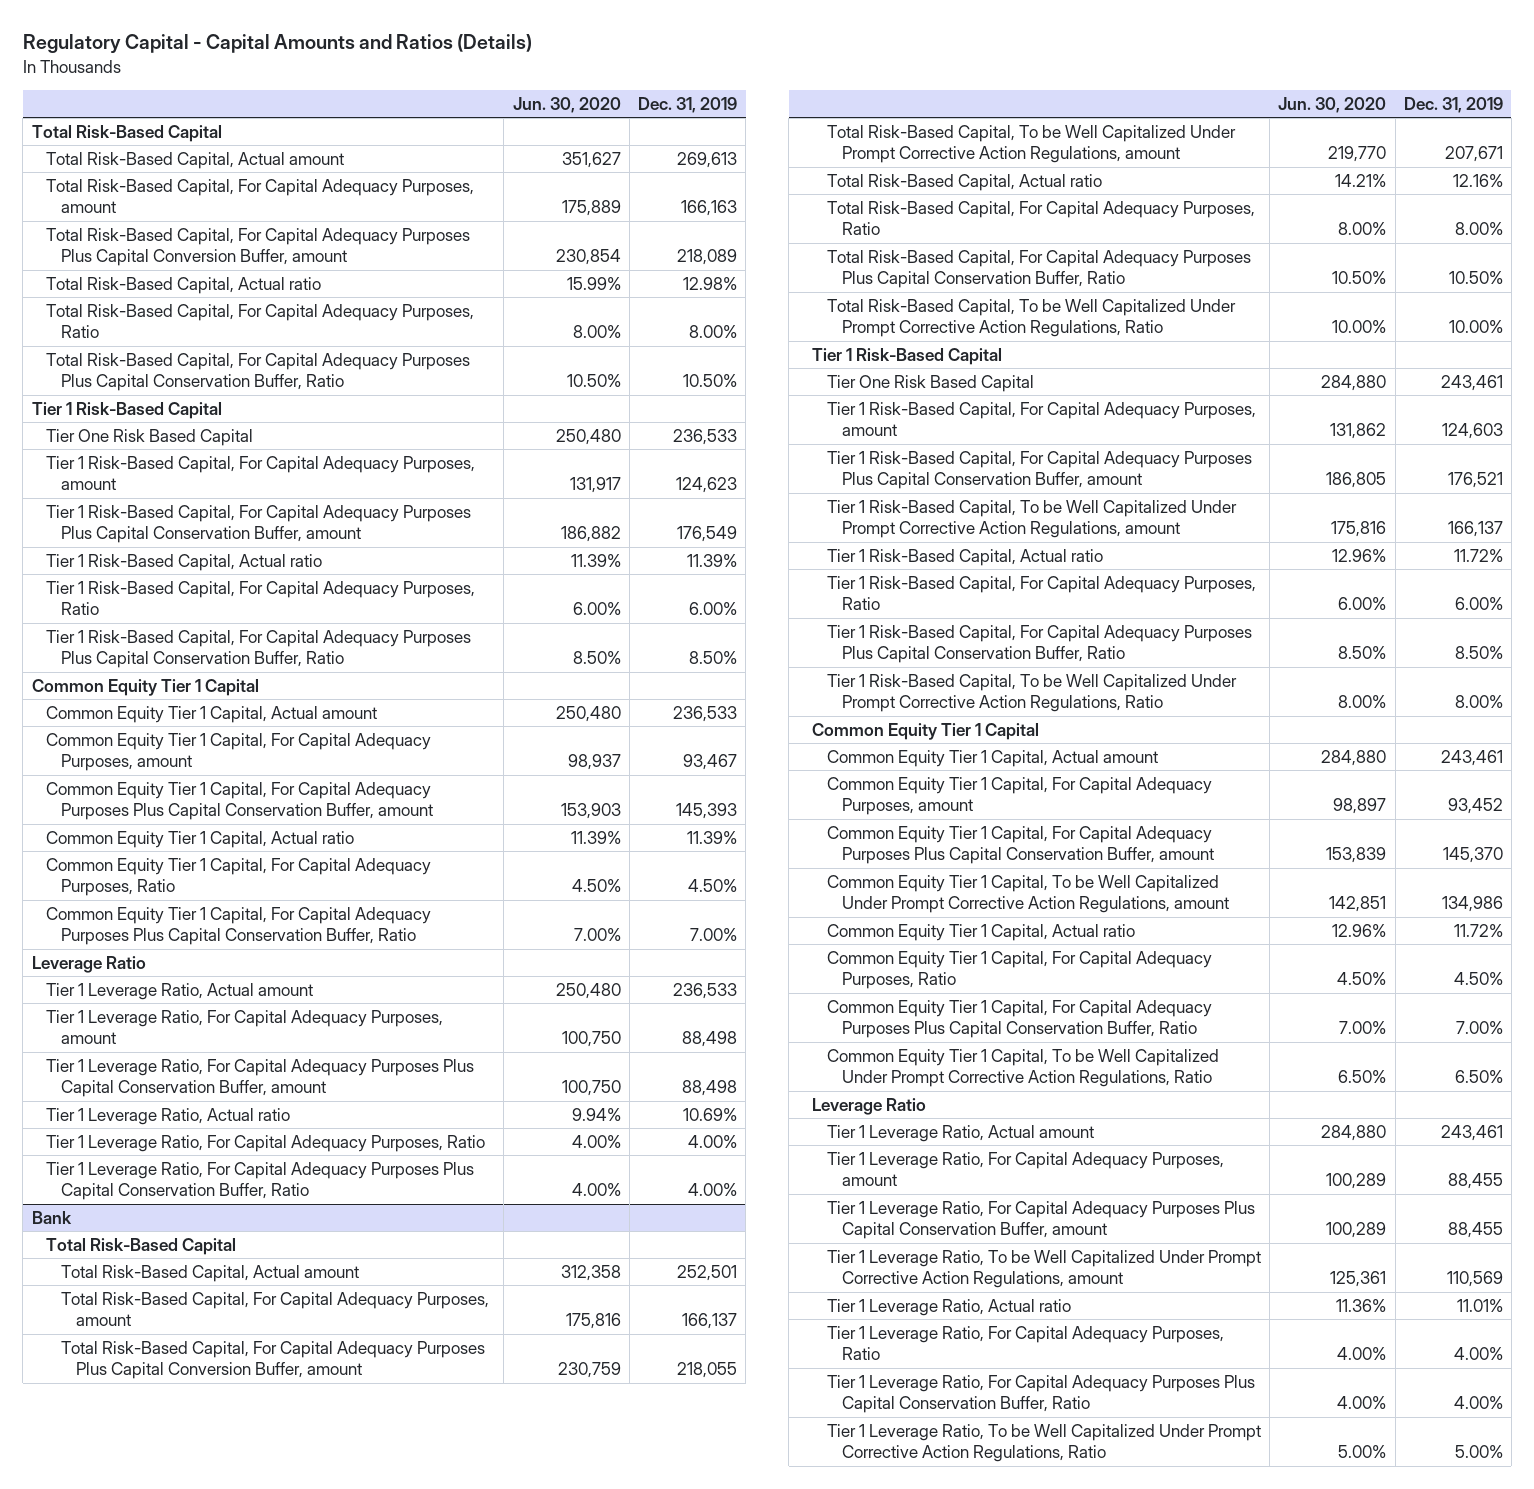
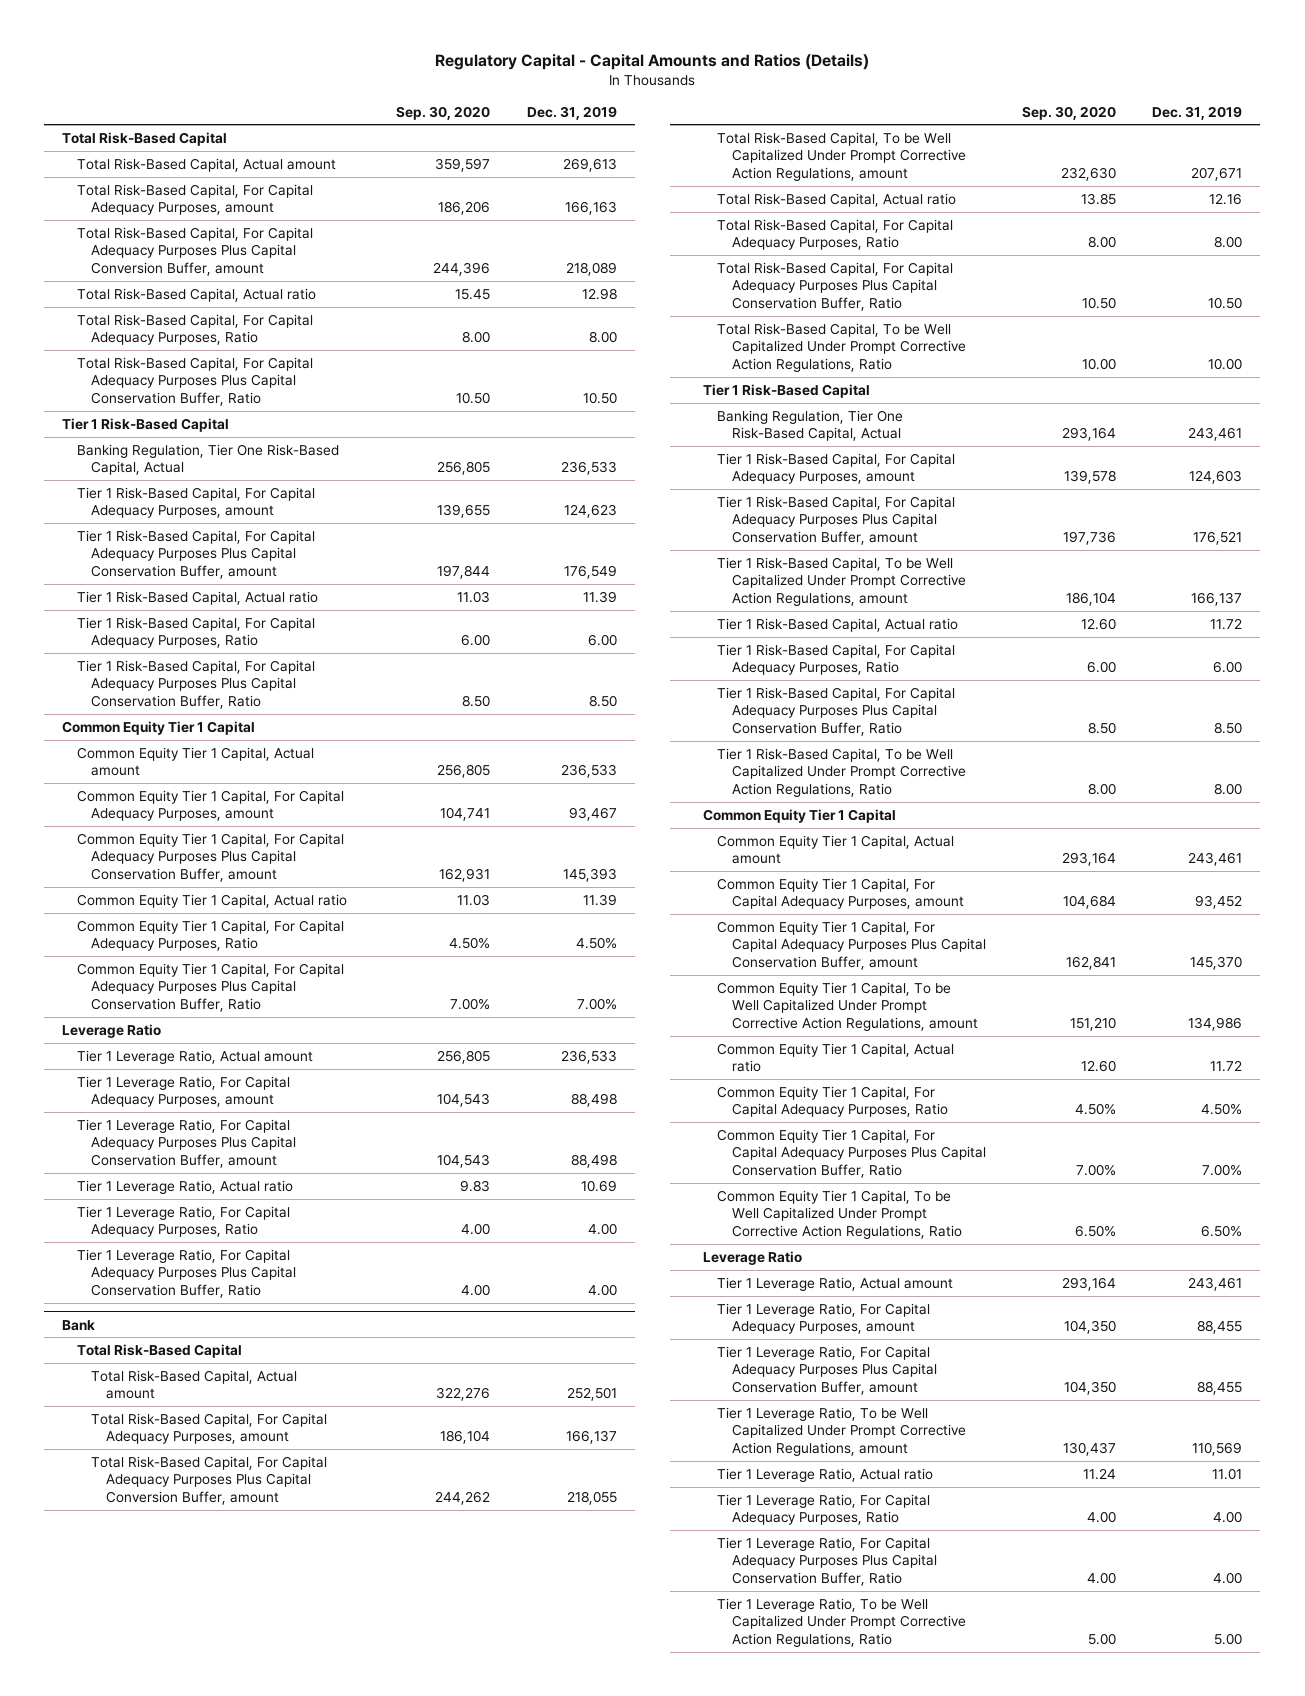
- | Jun. 30, 2020 | Dec. 31, 2019
+ | Sep. 30, 2020 | Dec. 31, 2019
- Total Risk-Based Capital, Actual ratio | 15.99% | 12.98%
- Total Risk-Based Capital, For Capital Adequacy Purposes, Ratio | 8.00% | 8.00%
- Total Risk-Based Capital, For Capital Adequacy Purposes Plus Capital Conservation Buffer, Ratio | 10.50% | 10.50%
+ Total Risk-Based Capital, Actual ratio | 15.45 | 12.98
+ Total Risk-Based Capital, For Capital Adequacy Purposes, Ratio | 8.00 | 8.00
+ Total Risk-Based Capital, For Capital Adequacy Purposes Plus Capital Conservation Buffer, Ratio | 10.50 | 10.50
- Tier One Risk Based Capital | 250,480 | 236,533
+ Banking Regulation, Tier One Risk-Based Capital, Actual | 256,805 | 236,533
- Tier 1 Risk-Based Capital, Actual ratio | 11.39% | 11.39%
- Tier 1 Risk-Based Capital, For Capital Adequacy Purposes, Ratio | 6.00% | 6.00%
- Tier 1 Risk-Based Capital, For Capital Adequacy Purposes Plus Capital Conservation Buffer, Ratio | 8.50% | 8.50%
+ Tier 1 Risk-Based Capital, Actual ratio | 11.03 | 11.39
+ Tier 1 Risk-Based Capital, For Capital Adequacy Purposes, Ratio | 6.00 | 6.00
+ Tier 1 Risk-Based Capital, For Capital Adequacy Purposes Plus Capital Conservation Buffer, Ratio | 8.50 | 8.50
- Common Equity Tier 1 Capital, Actual ratio | 11.39% | 11.39%
+ Common Equity Tier 1 Capital, Actual ratio | 11.03 | 11.39
- Tier 1 Leverage Ratio, Actual ratio | 9.94% | 10.69%
- Tier 1 Leverage Ratio, For Capital Adequacy Purposes, Ratio | 4.00% | 4.00%
- Tier 1 Leverage Ratio, For Capital Adequacy Purposes Plus Capital Conservation Buffer, Ratio | 4.00% | 4.00%
+ Tier 1 Leverage Ratio, Actual ratio | 9.83 | 10.69
+ Tier 1 Leverage Ratio, For Capital Adequacy Purposes, Ratio | 4.00 | 4.00
+ Tier 1 Leverage Ratio, For Capital Adequacy Purposes Plus Capital Conservation Buffer, Ratio | 4.00 | 4.00
@ Bank
- Total Risk-Based Capital, Actual ratio | 14.21% | 12.16%
- Total Risk-Based Capital, For Capital Adequacy Purposes, Ratio | 8.00% | 8.00%
- Total Risk-Based Capital, For Capital Adequacy Purposes Plus Capital Conservation Buffer, Ratio | 10.50% | 10.50%
- Total Risk-Based Capital, To be Well Capitalized Under Prompt Corrective Action Regulations, Ratio | 10.00% | 10.00%
+ Total Risk-Based Capital, Actual ratio | 13.85 | 12.16
+ Total Risk-Based Capital, For Capital Adequacy Purposes, Ratio | 8.00 | 8.00
+ Total Risk-Based Capital, For Capital Adequacy Purposes Plus Capital Conservation Buffer, Ratio | 10.50 | 10.50
+ Total Risk-Based Capital, To be Well Capitalized Under Prompt Corrective Action Regulations, Ratio | 10.00 | 10.00
- Tier One Risk Based Capital | 284,880 | 243,461
+ Banking Regulation, Tier One Risk-Based Capital, Actual | 293,164 | 243,461
- Tier 1 Risk-Based Capital, Actual ratio | 12.96% | 11.72%
- Tier 1 Risk-Based Capital, For Capital Adequacy Purposes, Ratio | 6.00% | 6.00%
- Tier 1 Risk-Based Capital, For Capital Adequacy Purposes Plus Capital Conservation Buffer, Ratio | 8.50% | 8.50%
- Tier 1 Risk-Based Capital, To be Well Capitalized Under Prompt Corrective Action Regulations, Ratio | 8.00% | 8.00%
+ Tier 1 Risk-Based Capital, Actual ratio | 12.60 | 11.72
+ Tier 1 Risk-Based Capital, For Capital Adequacy Purposes, Ratio | 6.00 | 6.00
+ Tier 1 Risk-Based Capital, For Capital Adequacy Purposes Plus Capital Conservation Buffer, Ratio | 8.50 | 8.50
+ Tier 1 Risk-Based Capital, To be Well Capitalized Under Prompt Corrective Action Regulations, Ratio | 8.00 | 8.00
- Common Equity Tier 1 Capital, Actual ratio | 12.96% | 11.72%
+ Common Equity Tier 1 Capital, Actual ratio | 12.60 | 11.72
- Tier 1 Leverage Ratio, Actual ratio | 11.36% | 11.01%
- Tier 1 Leverage Ratio, For Capital Adequacy Purposes, Ratio | 4.00% | 4.00%
- Tier 1 Leverage Ratio, For Capital Adequacy Purposes Plus Capital Conservation Buffer, Ratio | 4.00% | 4.00%
- Tier 1 Leverage Ratio, To be Well Capitalized Under Prompt Corrective Action Regulations, Ratio | 5.00% | 5.00%
+ Tier 1 Leverage Ratio, Actual ratio | 11.24 | 11.01
+ Tier 1 Leverage Ratio, For Capital Adequacy Purposes, Ratio | 4.00 | 4.00
+ Tier 1 Leverage Ratio, For Capital Adequacy Purposes Plus Capital Conservation Buffer, Ratio | 4.00 | 4.00
+ Tier 1 Leverage Ratio, To be Well Capitalized Under Prompt Corrective Action Regulations, Ratio | 5.00 | 5.00

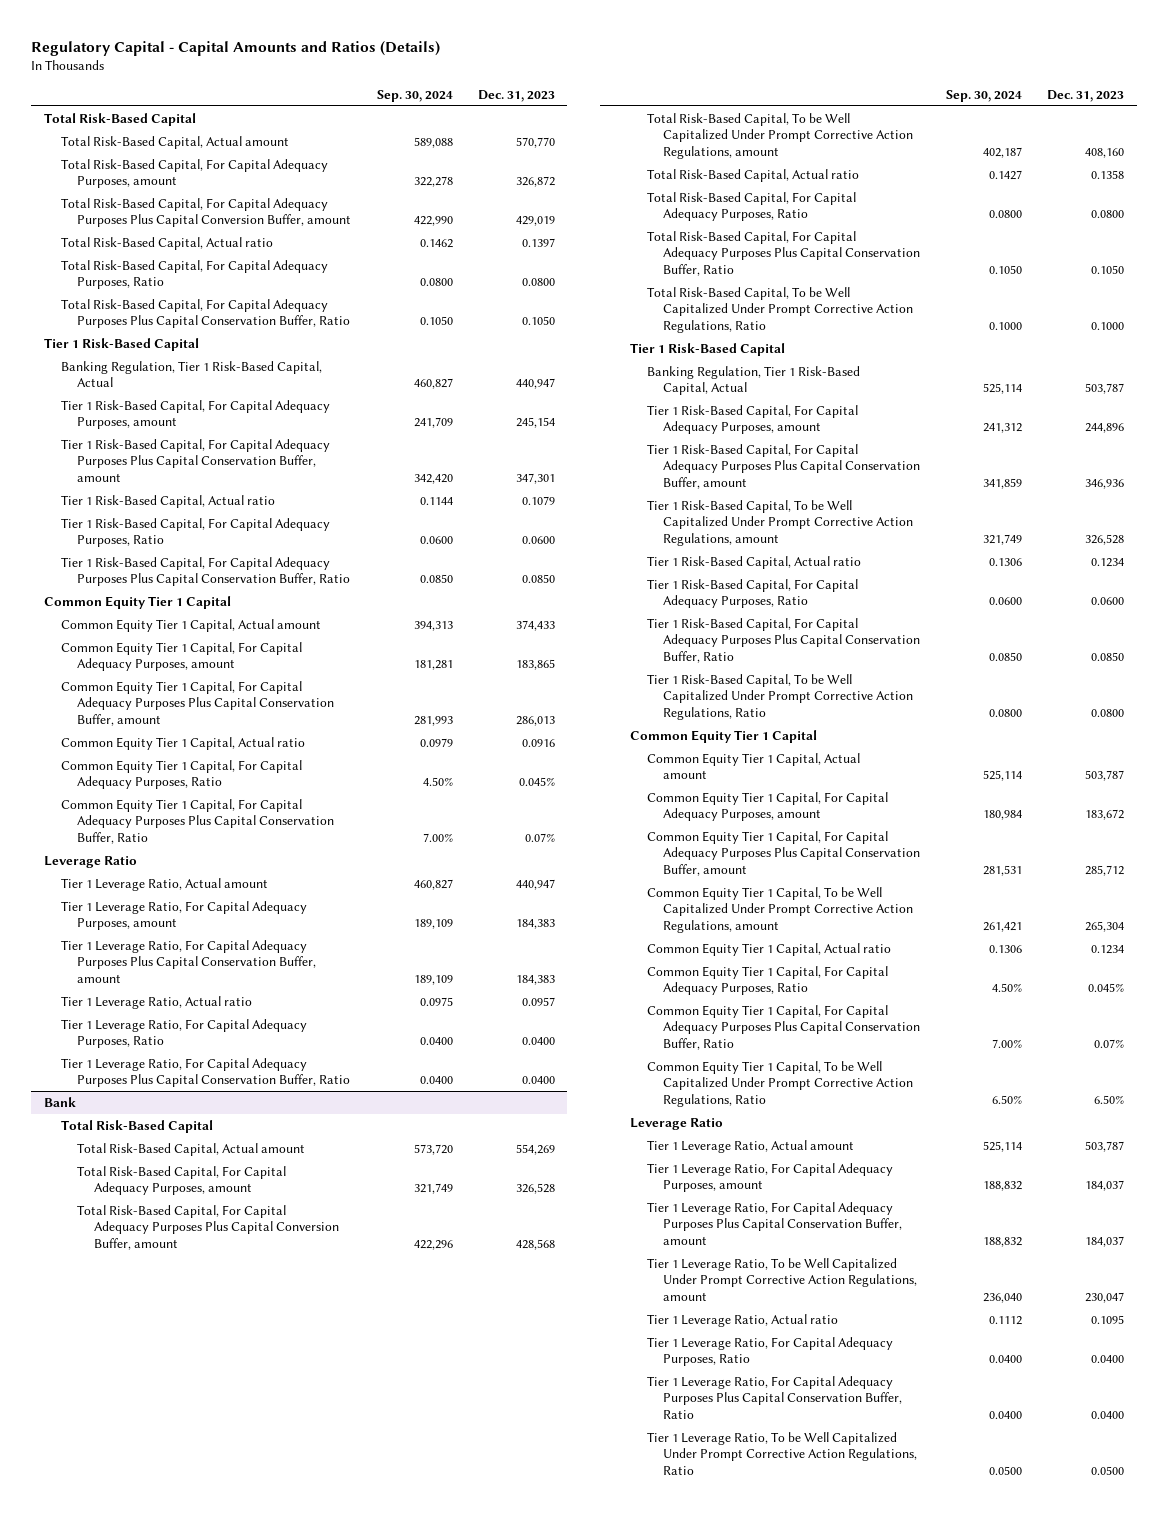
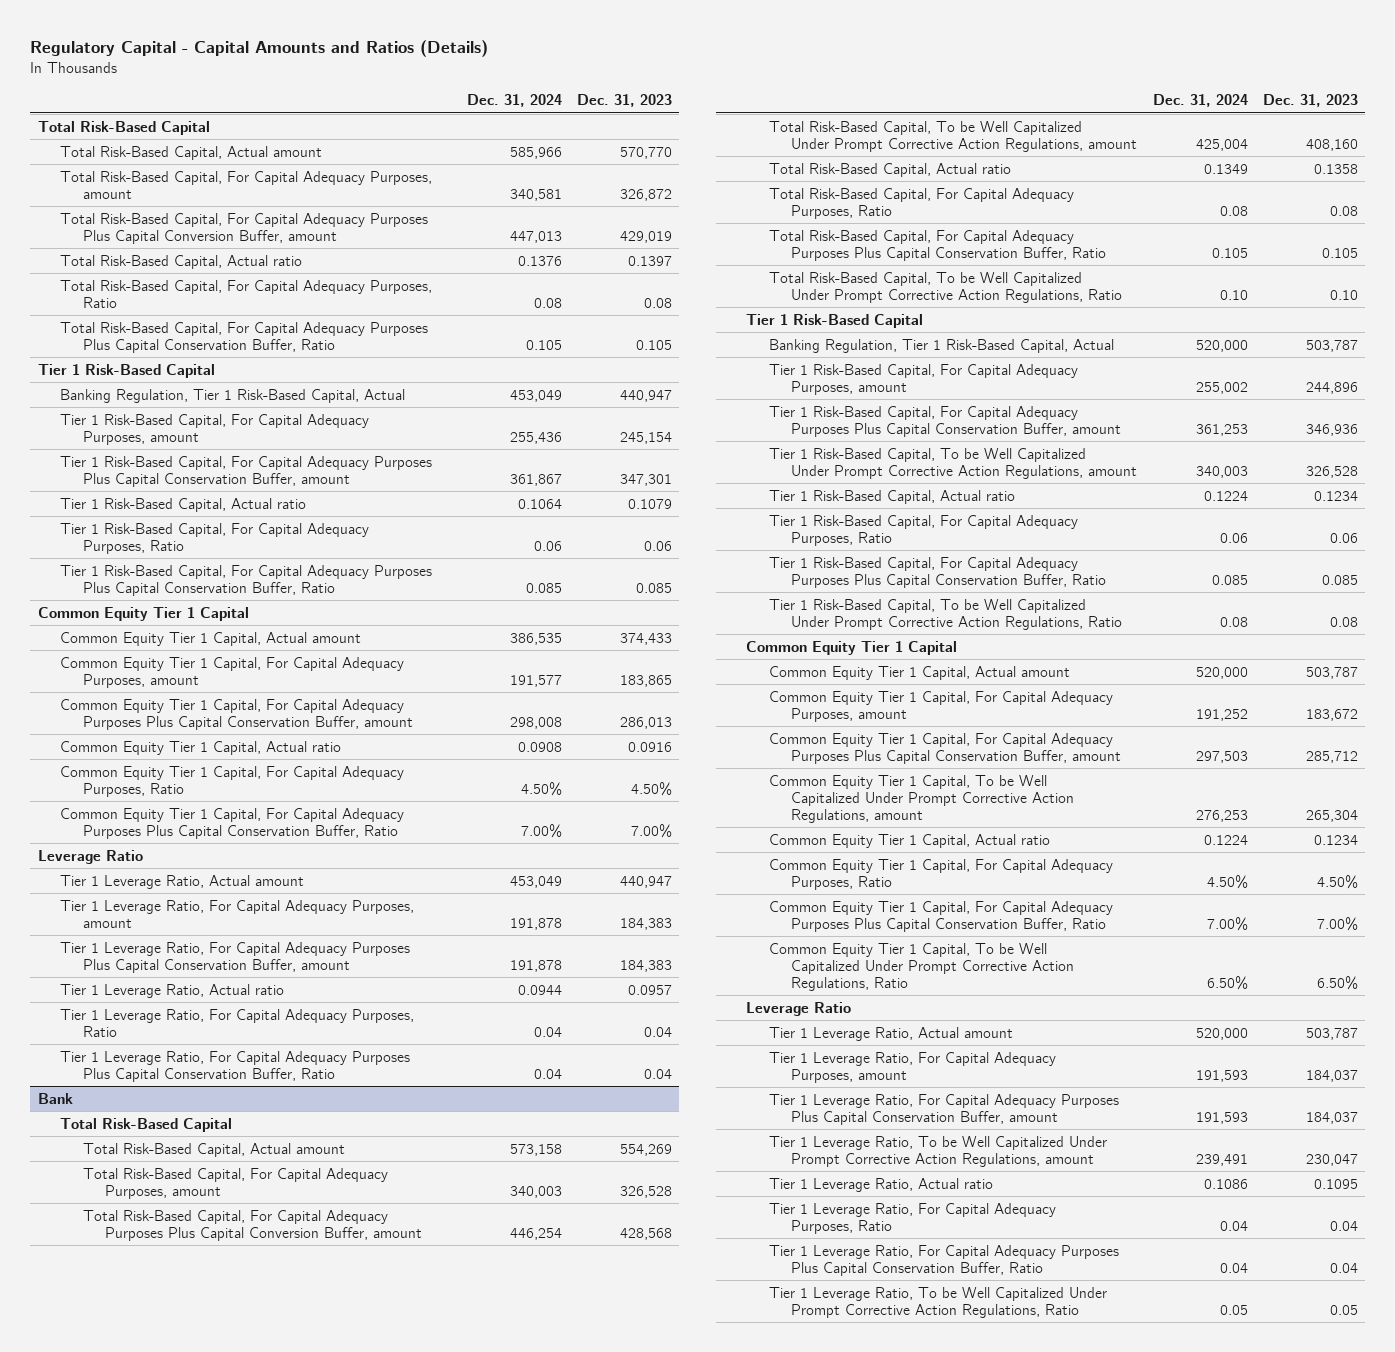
- | Sep. 30, 2024 | Dec. 31, 2023
+ | Dec. 31, 2024 | Dec. 31, 2023
- Total Risk-Based Capital, For Capital Adequacy Purposes, Ratio | 0.0800 | 0.0800
- Total Risk-Based Capital, For Capital Adequacy Purposes Plus Capital Conservation Buffer, Ratio | 0.1050 | 0.1050
+ Total Risk-Based Capital, For Capital Adequacy Purposes, Ratio | 0.08 | 0.08
+ Total Risk-Based Capital, For Capital Adequacy Purposes Plus Capital Conservation Buffer, Ratio | 0.105 | 0.105
- Tier 1 Risk-Based Capital, For Capital Adequacy Purposes, Ratio | 0.0600 | 0.0600
- Tier 1 Risk-Based Capital, For Capital Adequacy Purposes Plus Capital Conservation Buffer, Ratio | 0.0850 | 0.0850
+ Tier 1 Risk-Based Capital, For Capital Adequacy Purposes, Ratio | 0.06 | 0.06
+ Tier 1 Risk-Based Capital, For Capital Adequacy Purposes Plus Capital Conservation Buffer, Ratio | 0.085 | 0.085
- Common Equity Tier 1 Capital, For Capital Adequacy Purposes, Ratio | 4.50% | 0.045%
- Common Equity Tier 1 Capital, For Capital Adequacy Purposes Plus Capital Conservation Buffer, Ratio | 7.00% | 0.07%
+ Common Equity Tier 1 Capital, For Capital Adequacy Purposes, Ratio | 4.50% | 4.50%
+ Common Equity Tier 1 Capital, For Capital Adequacy Purposes Plus Capital Conservation Buffer, Ratio | 7.00% | 7.00%
- Tier 1 Leverage Ratio, For Capital Adequacy Purposes, Ratio | 0.0400 | 0.0400
- Tier 1 Leverage Ratio, For Capital Adequacy Purposes Plus Capital Conservation Buffer, Ratio | 0.0400 | 0.0400
+ Tier 1 Leverage Ratio, For Capital Adequacy Purposes, Ratio | 0.04 | 0.04
+ Tier 1 Leverage Ratio, For Capital Adequacy Purposes Plus Capital Conservation Buffer, Ratio | 0.04 | 0.04
@ Bank
- Total Risk-Based Capital, For Capital Adequacy Purposes, Ratio | 0.0800 | 0.0800
- Total Risk-Based Capital, For Capital Adequacy Purposes Plus Capital Conservation Buffer, Ratio | 0.1050 | 0.1050
- Total Risk-Based Capital, To be Well Capitalized Under Prompt Corrective Action Regulations, Ratio | 0.1000 | 0.1000
+ Total Risk-Based Capital, For Capital Adequacy Purposes, Ratio | 0.08 | 0.08
+ Total Risk-Based Capital, For Capital Adequacy Purposes Plus Capital Conservation Buffer, Ratio | 0.105 | 0.105
+ Total Risk-Based Capital, To be Well Capitalized Under Prompt Corrective Action Regulations, Ratio | 0.10 | 0.10
- Tier 1 Risk-Based Capital, For Capital Adequacy Purposes, Ratio | 0.0600 | 0.0600
- Tier 1 Risk-Based Capital, For Capital Adequacy Purposes Plus Capital Conservation Buffer, Ratio | 0.0850 | 0.0850
- Tier 1 Risk-Based Capital, To be Well Capitalized Under Prompt Corrective Action Regulations, Ratio | 0.0800 | 0.0800
+ Tier 1 Risk-Based Capital, For Capital Adequacy Purposes, Ratio | 0.06 | 0.06
+ Tier 1 Risk-Based Capital, For Capital Adequacy Purposes Plus Capital Conservation Buffer, Ratio | 0.085 | 0.085
+ Tier 1 Risk-Based Capital, To be Well Capitalized Under Prompt Corrective Action Regulations, Ratio | 0.08 | 0.08
- Common Equity Tier 1 Capital, For Capital Adequacy Purposes, Ratio | 4.50% | 0.045%
- Common Equity Tier 1 Capital, For Capital Adequacy Purposes Plus Capital Conservation Buffer, Ratio | 7.00% | 0.07%
+ Common Equity Tier 1 Capital, For Capital Adequacy Purposes, Ratio | 4.50% | 4.50%
+ Common Equity Tier 1 Capital, For Capital Adequacy Purposes Plus Capital Conservation Buffer, Ratio | 7.00% | 7.00%
- Tier 1 Leverage Ratio, For Capital Adequacy Purposes, Ratio | 0.0400 | 0.0400
- Tier 1 Leverage Ratio, For Capital Adequacy Purposes Plus Capital Conservation Buffer, Ratio | 0.0400 | 0.0400
- Tier 1 Leverage Ratio, To be Well Capitalized Under Prompt Corrective Action Regulations, Ratio | 0.0500 | 0.0500
+ Tier 1 Leverage Ratio, For Capital Adequacy Purposes, Ratio | 0.04 | 0.04
+ Tier 1 Leverage Ratio, For Capital Adequacy Purposes Plus Capital Conservation Buffer, Ratio | 0.04 | 0.04
+ Tier 1 Leverage Ratio, To be Well Capitalized Under Prompt Corrective Action Regulations, Ratio | 0.05 | 0.05

